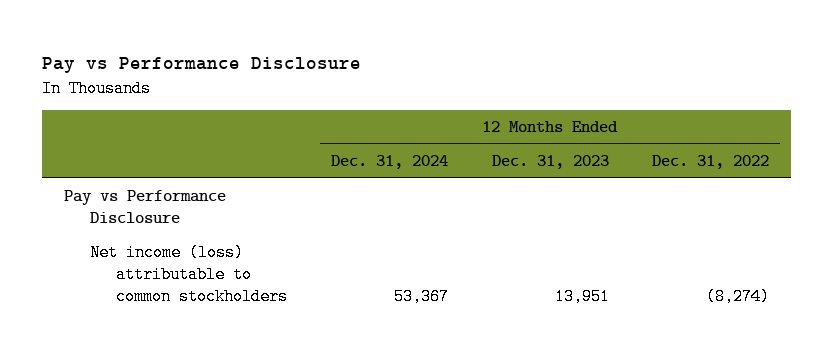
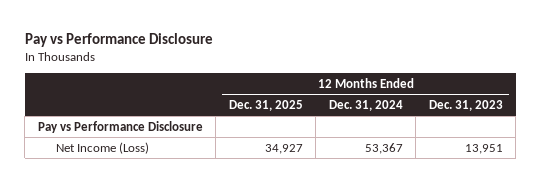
- | 12 Months Ended Dec. 31, 2024 | 12 Months Ended Dec. 31, 2023 | 12 Months Ended Dec. 31, 2022
+ | 12 Months Ended Dec. 31, 2025 | 12 Months Ended Dec. 31, 2024 | 12 Months Ended Dec. 31, 2023
- Net income (loss) attributable to common stockholders | 53,367 | 13,951 | (8,274)
+ Net Income (Loss) | 34,927 | 53,367 | 13,951

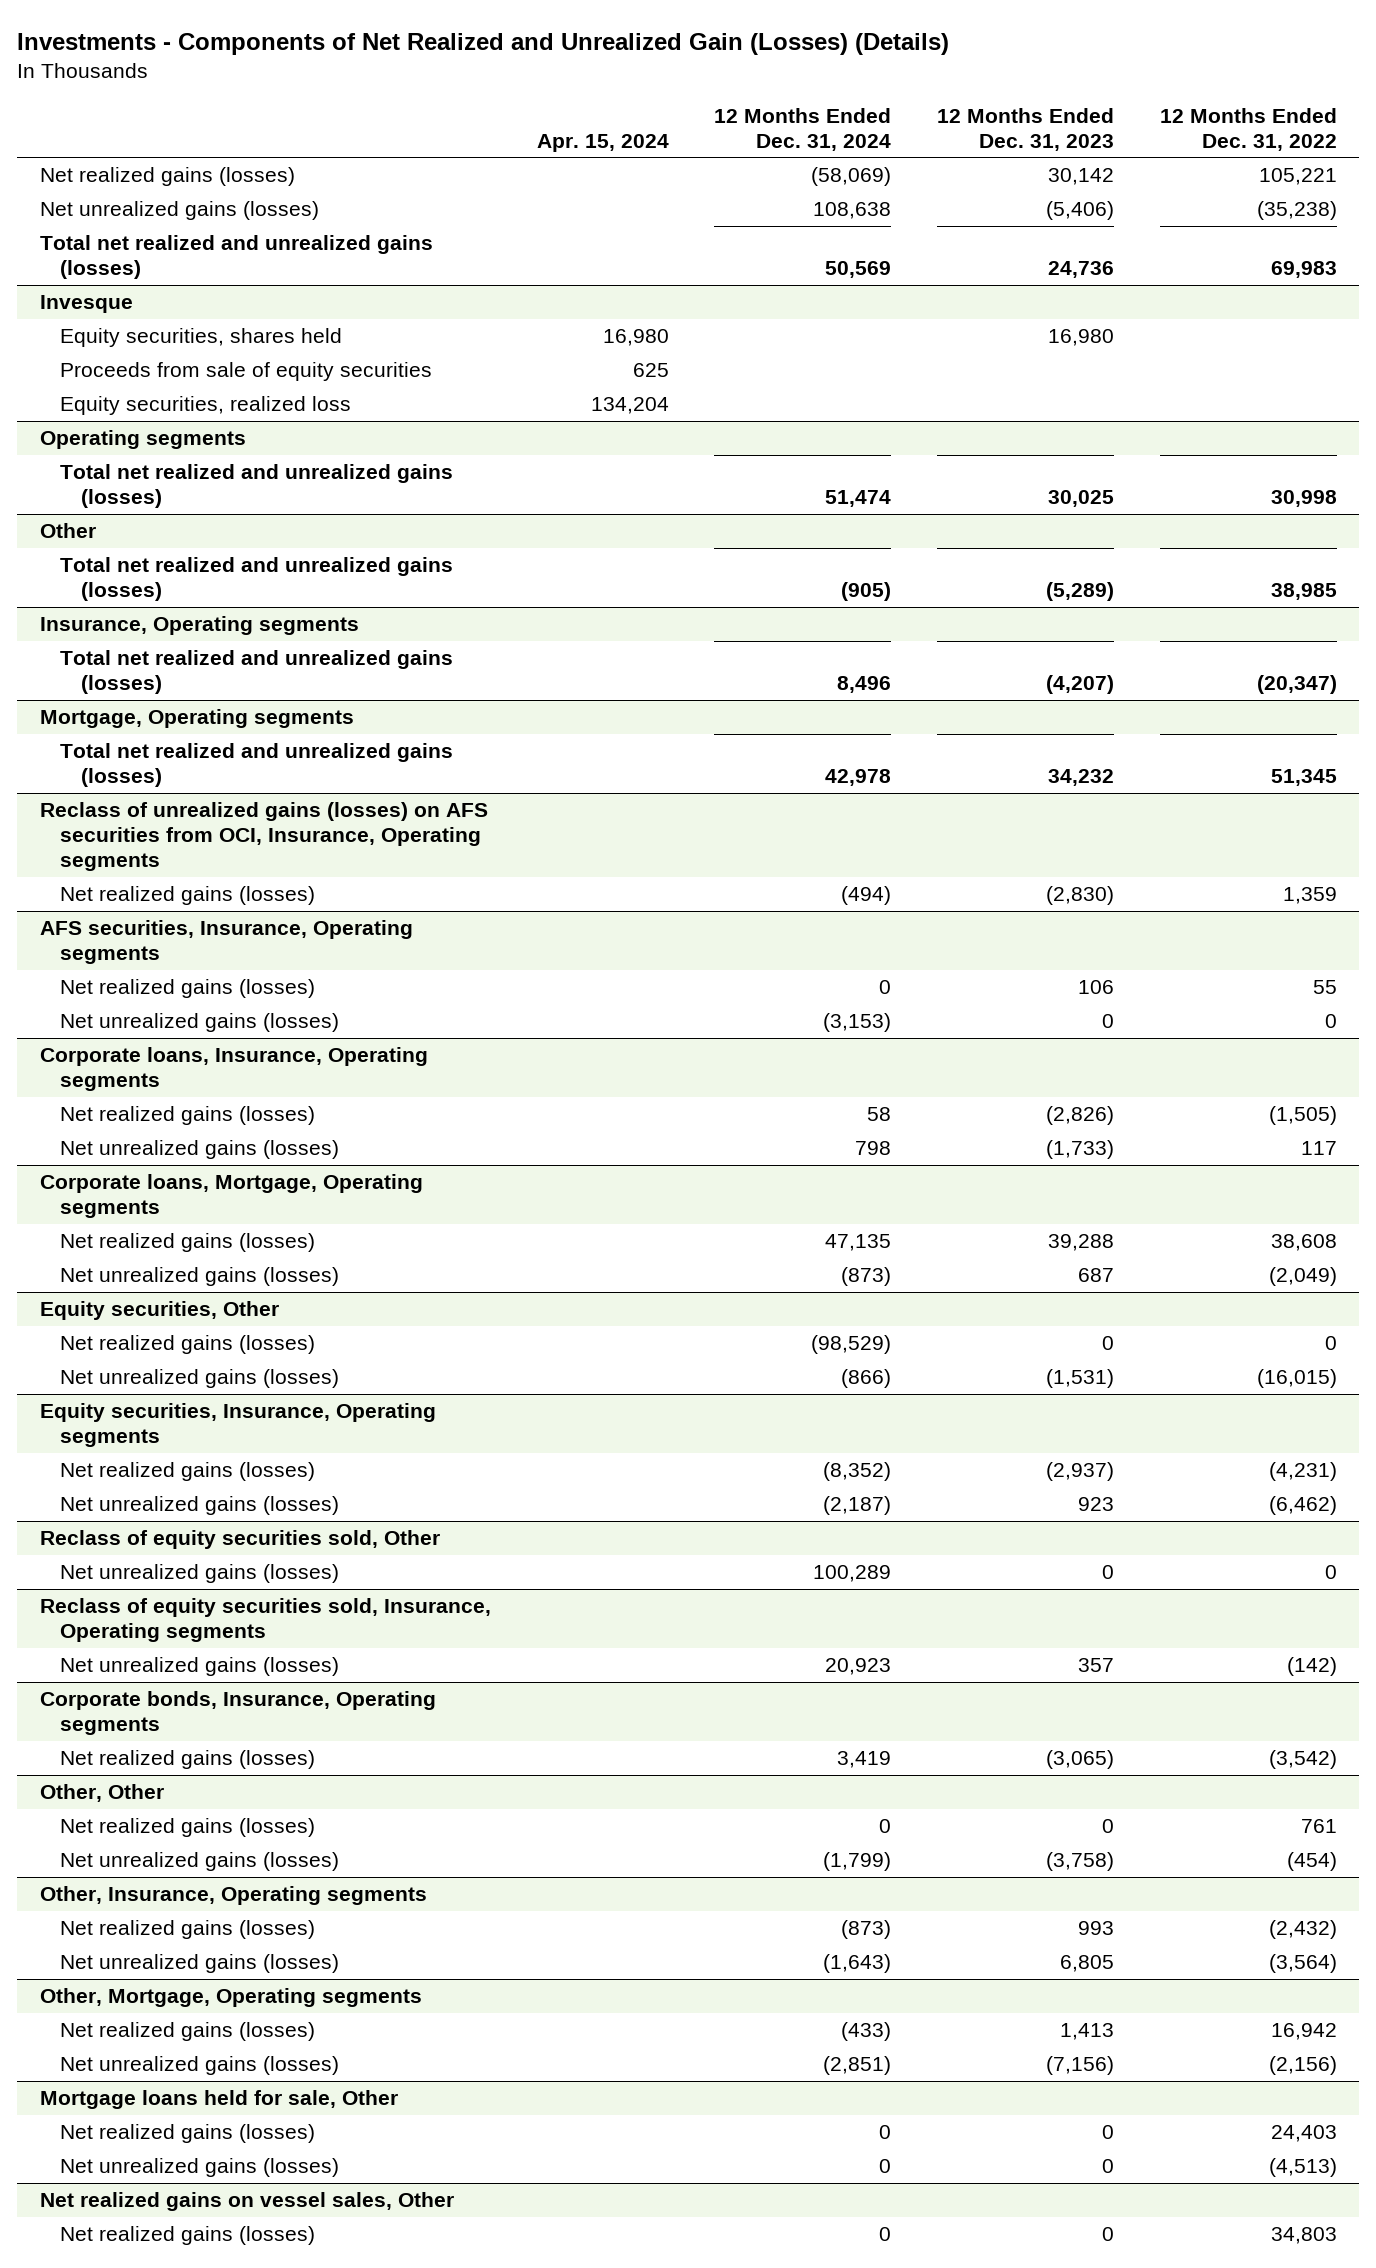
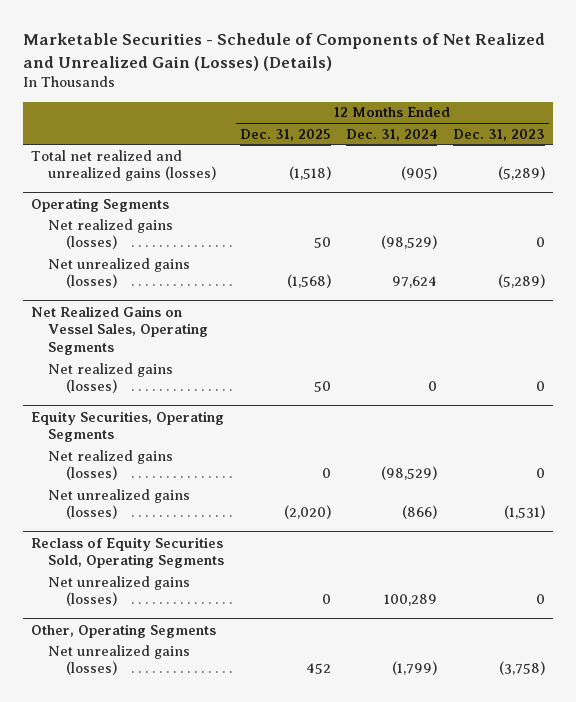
- Investments - Components of Net Realized and Unrealized Gain (Losses) (Details)
+ Marketable Securities - Schedule of Components of Net Realized and Unrealized Gain (Losses) (Details)
- | Apr. 15, 2024 | 12 Months Ended Dec. 31, 2024 | 12 Months Ended Dec. 31, 2023 | 12 Months Ended Dec. 31, 2022
+ | 12 Months Ended Dec. 31, 2025 | 12 Months Ended Dec. 31, 2024 | 12 Months Ended Dec. 31, 2023
- Net realized gains (losses) | | (58,069) | 30,142 | 105,221
- Net unrealized gains (losses) | | 108,638 | (5,406) | (35,238)
- Total net realized and unrealized gains (losses) | | 50,569 | 24,736 | 69,983
- Invesque
- Equity securities, shares held | 16,980 | | 16,980 |
- Proceeds from sale of equity securities | 625 | | |
- Equity securities, realized loss | 134,204 | | |
- Operating segments
- Total net realized and unrealized gains (losses) | | 51,474 | 30,025 | 30,998
- Other
- Insurance, Operating segments
- Total net realized and unrealized gains (losses) | | 8,496 | (4,207) | (20,347)
- Mortgage, Operating segments
- Total net realized and unrealized gains (losses) | | 42,978 | 34,232 | 51,345
- Reclass of unrealized gains (losses) on AFS securities from OCI, Insurance, Operating segments
- Net realized gains (losses) | | (494) | (2,830) | 1,359
- AFS securities, Insurance, Operating segments
- Net realized gains (losses) | | 0 | 106 | 55
- Net unrealized gains (losses) | | (3,153) | 0 | 0
- Corporate loans, Insurance, Operating segments
- Net realized gains (losses) | | 58 | (2,826) | (1,505)
- Net unrealized gains (losses) | | 798 | (1,733) | 117
- Corporate loans, Mortgage, Operating segments
- Net realized gains (losses) | | 47,135 | 39,288 | 38,608
- Net unrealized gains (losses) | | (873) | 687 | (2,049)
- Equity securities, Other
+ Operating Segments
+ Net unrealized gains (losses) | (1,568) | 97,624 | (5,289)
+ Net Realized Gains on Vessel Sales, Operating Segments
+ Net realized gains (losses) | 50 | 0 | 0
+ Equity Securities, Operating Segments
+ Net realized gains (losses) | 0 | (98,529) | 0
- Equity securities, Insurance, Operating segments
- Net realized gains (losses) | | (8,352) | (2,937) | (4,231)
- Net unrealized gains (losses) | | (2,187) | 923 | (6,462)
- Reclass of equity securities sold, Other
+ Reclass of Equity Securities Sold, Operating Segments
- Reclass of equity securities sold, Insurance, Operating segments
- Net unrealized gains (losses) | | 20,923 | 357 | (142)
- Corporate bonds, Insurance, Operating segments
- Net realized gains (losses) | | 3,419 | (3,065) | (3,542)
- Other, Other
- Net realized gains (losses) | | 0 | 0 | 761
+ Other, Operating Segments
- Other, Insurance, Operating segments
- Net realized gains (losses) | | (873) | 993 | (2,432)
- Net unrealized gains (losses) | | (1,643) | 6,805 | (3,564)
- Other, Mortgage, Operating segments
- Net realized gains (losses) | | (433) | 1,413 | 16,942
- Net unrealized gains (losses) | | (2,851) | (7,156) | (2,156)
- Mortgage loans held for sale, Other
- Net realized gains (losses) | | 0 | 0 | 24,403
- Net unrealized gains (losses) | | 0 | 0 | (4,513)
- Net realized gains on vessel sales, Other
- Net realized gains (losses) | | 0 | 0 | 34,803

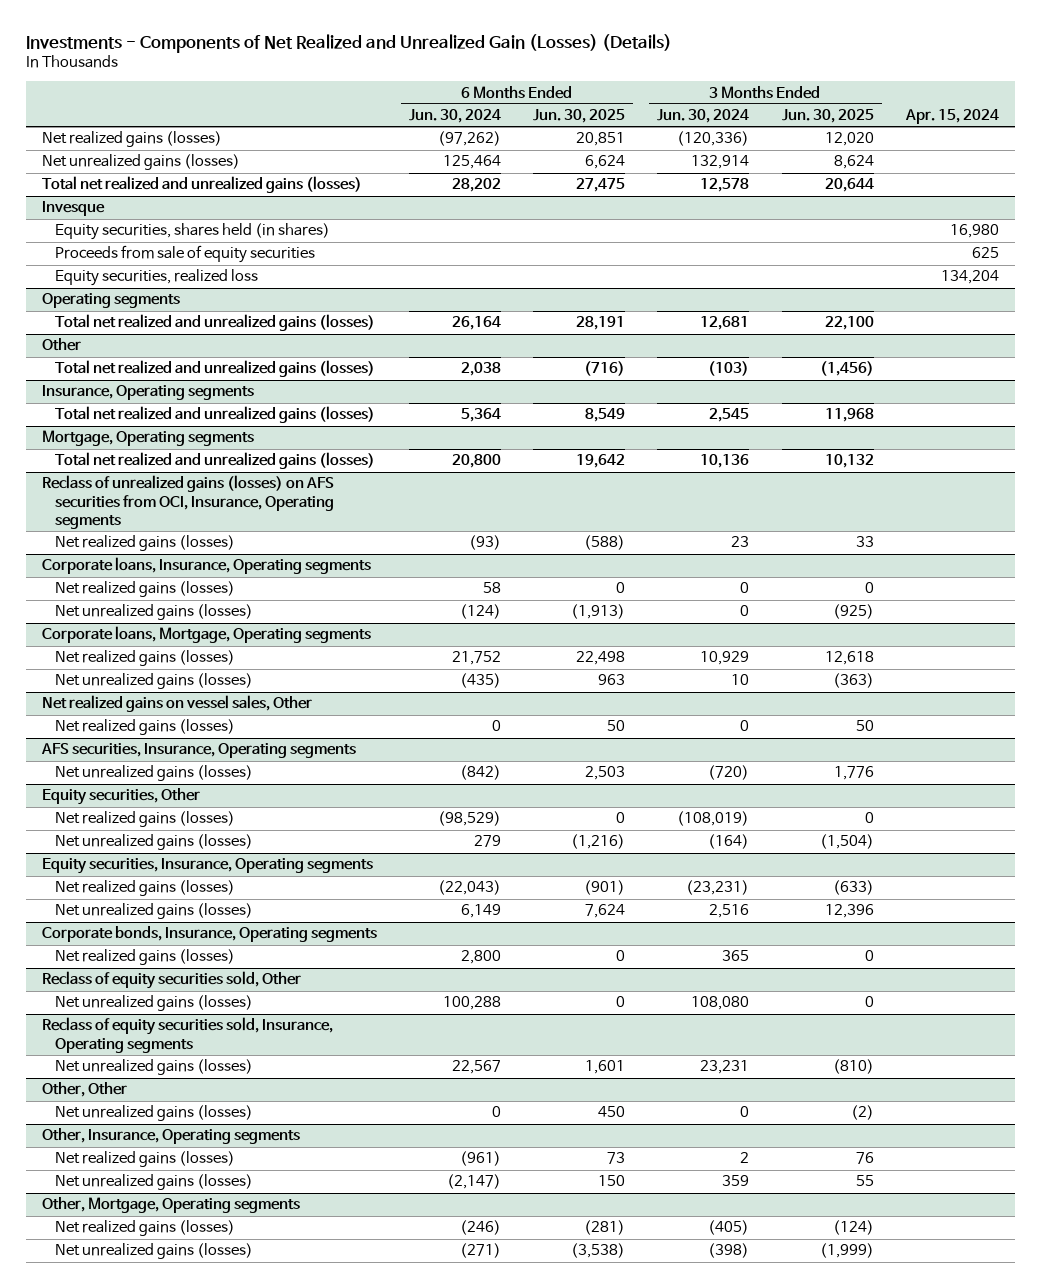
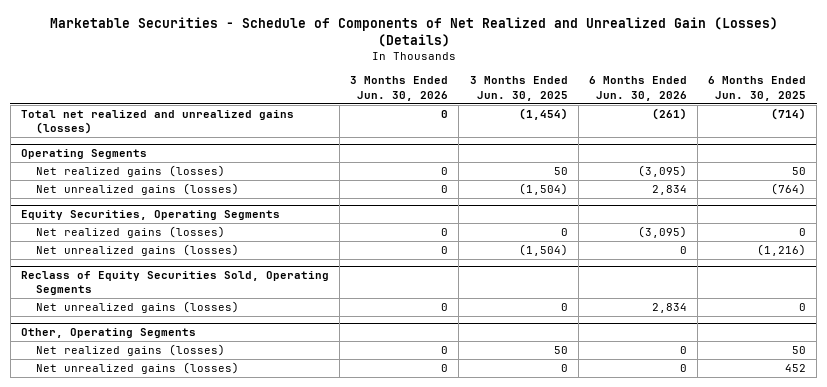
- Investments - Components of Net Realized and Unrealized Gain (Losses) (Details)
+ Marketable Securities - Schedule of Components of Net Realized and Unrealized Gain (Losses) (Details)
- | 6 Months Ended Jun. 30, 2024 | 6 Months Ended Jun. 30, 2025 | 3 Months Ended Jun. 30, 2024 | 3 Months Ended Jun. 30, 2025 | Apr. 15, 2024
+ | 3 Months Ended Jun. 30, 2026 | 3 Months Ended Jun. 30, 2025 | 6 Months Ended Jun. 30, 2026 | 6 Months Ended Jun. 30, 2025
- Net realized gains (losses) | (97,262) | 20,851 | (120,336) | 12,020 |
- Net unrealized gains (losses) | 125,464 | 6,624 | 132,914 | 8,624 |
- Total net realized and unrealized gains (losses) | 28,202 | 27,475 | 12,578 | 20,644 |
- Invesque
- Equity securities, shares held (in shares) | | | | | 16,980
- Proceeds from sale of equity securities | | | | | 625
- Equity securities, realized loss | | | | | 134,204
- Operating segments
- Total net realized and unrealized gains (losses) | 26,164 | 28,191 | 12,681 | 22,100 |
- Other
- Total net realized and unrealized gains (losses) | 2,038 | (716) | (103) | (1,456) |
- Insurance, Operating segments
- Total net realized and unrealized gains (losses) | 5,364 | 8,549 | 2,545 | 11,968 |
- Mortgage, Operating segments
- Total net realized and unrealized gains (losses) | 20,800 | 19,642 | 10,136 | 10,132 |
- Reclass of unrealized gains (losses) on AFS securities from OCI, Insurance, Operating segments
- Net realized gains (losses) | (93) | (588) | 23 | 33 |
- Corporate loans, Insurance, Operating segments
- Net realized gains (losses) | 58 | 0 | 0 | 0 |
- Net unrealized gains (losses) | (124) | (1,913) | 0 | (925) |
- Corporate loans, Mortgage, Operating segments
- Net realized gains (losses) | 21,752 | 22,498 | 10,929 | 12,618 |
- Net unrealized gains (losses) | (435) | 963 | 10 | (363) |
- Net realized gains on vessel sales, Other
+ Total net realized and unrealized gains (losses) | 0 | (1,454) | (261) | (714)
+ Operating Segments
- AFS securities, Insurance, Operating segments
- Net unrealized gains (losses) | (842) | 2,503 | (720) | 1,776 |
- Equity securities, Other
+ Net unrealized gains (losses) | 0 | (1,504) | 2,834 | (764)
+ Equity Securities, Operating Segments
- Equity securities, Insurance, Operating segments
- Net realized gains (losses) | (22,043) | (901) | (23,231) | (633) |
- Net unrealized gains (losses) | 6,149 | 7,624 | 2,516 | 12,396 |
- Corporate bonds, Insurance, Operating segments
- Net realized gains (losses) | 2,800 | 0 | 365 | 0 |
- Reclass of equity securities sold, Other
+ Reclass of Equity Securities Sold, Operating Segments
- Reclass of equity securities sold, Insurance, Operating segments
- Net unrealized gains (losses) | 22,567 | 1,601 | 23,231 | (810) |
- Other, Other
- Net unrealized gains (losses) | 0 | 450 | 0 | (2) |
- Other, Insurance, Operating segments
- Net realized gains (losses) | (961) | 73 | 2 | 76 |
- Net unrealized gains (losses) | (2,147) | 150 | 359 | 55 |
- Other, Mortgage, Operating segments
- Net realized gains (losses) | (246) | (281) | (405) | (124) |
- Net unrealized gains (losses) | (271) | (3,538) | (398) | (1,999) |
+ Other, Operating Segments
+ Net realized gains (losses) | 0 | 50 | 0 | 50
+ Net unrealized gains (losses) | 0 | 0 | 0 | 452

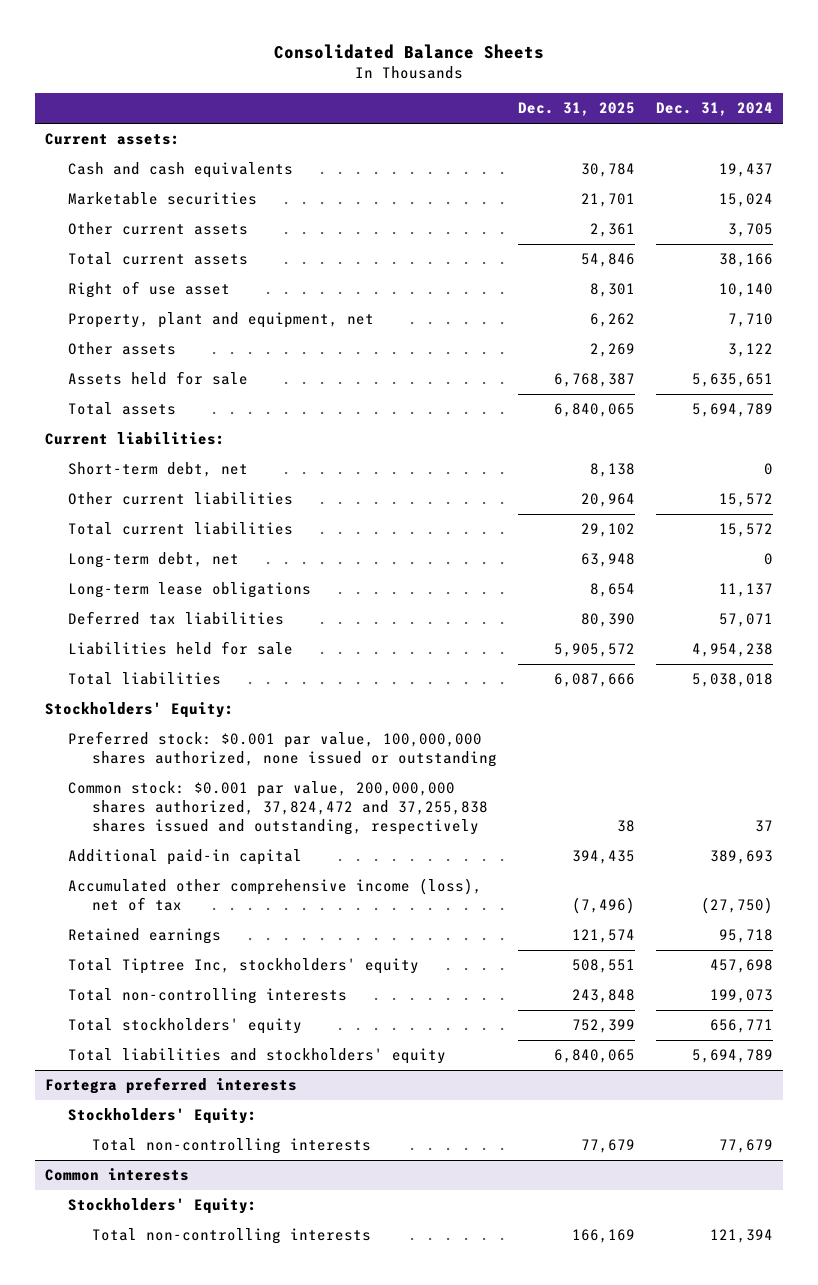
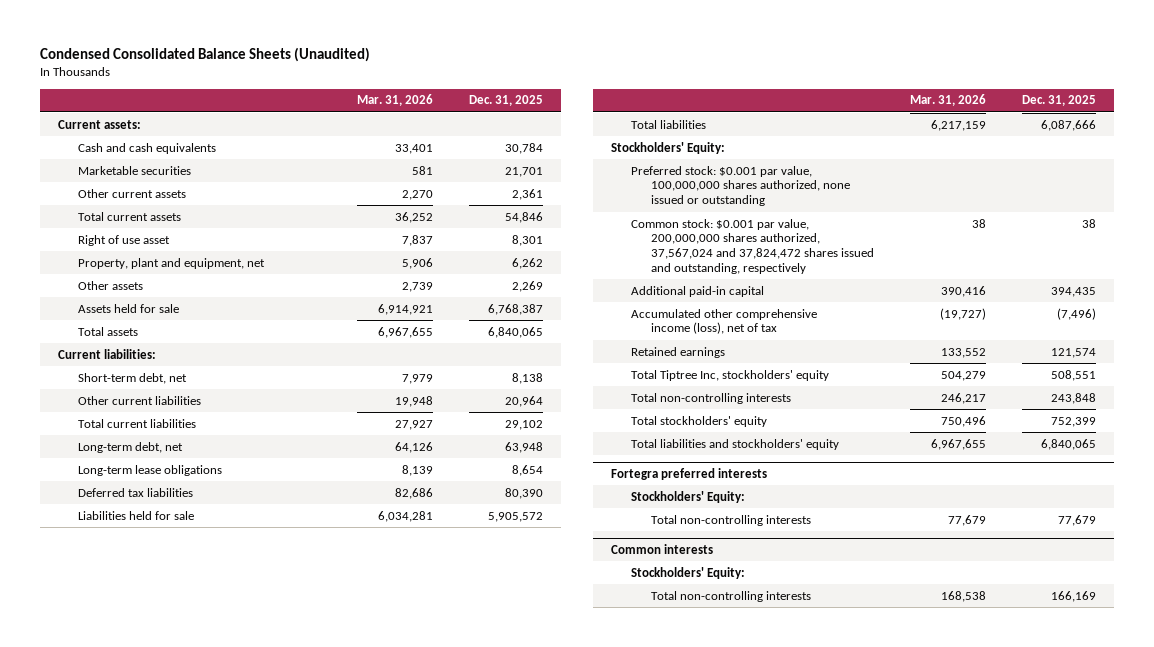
- Consolidated Balance Sheets
+ Condensed Consolidated Balance Sheets (Unaudited)
- | Dec. 31, 2025 | Dec. 31, 2024
+ | Mar. 31, 2026 | Dec. 31, 2025
- Common stock: $0.001 par value, 200,000,000 shares authorized, 37,824,472 and 37,255,838 shares issued and outstanding, respectively | 38 | 37
+ Common stock: $0.001 par value, 200,000,000 shares authorized, 37,567,024 and 37,824,472 shares issued and outstanding, respectively | 38 | 38

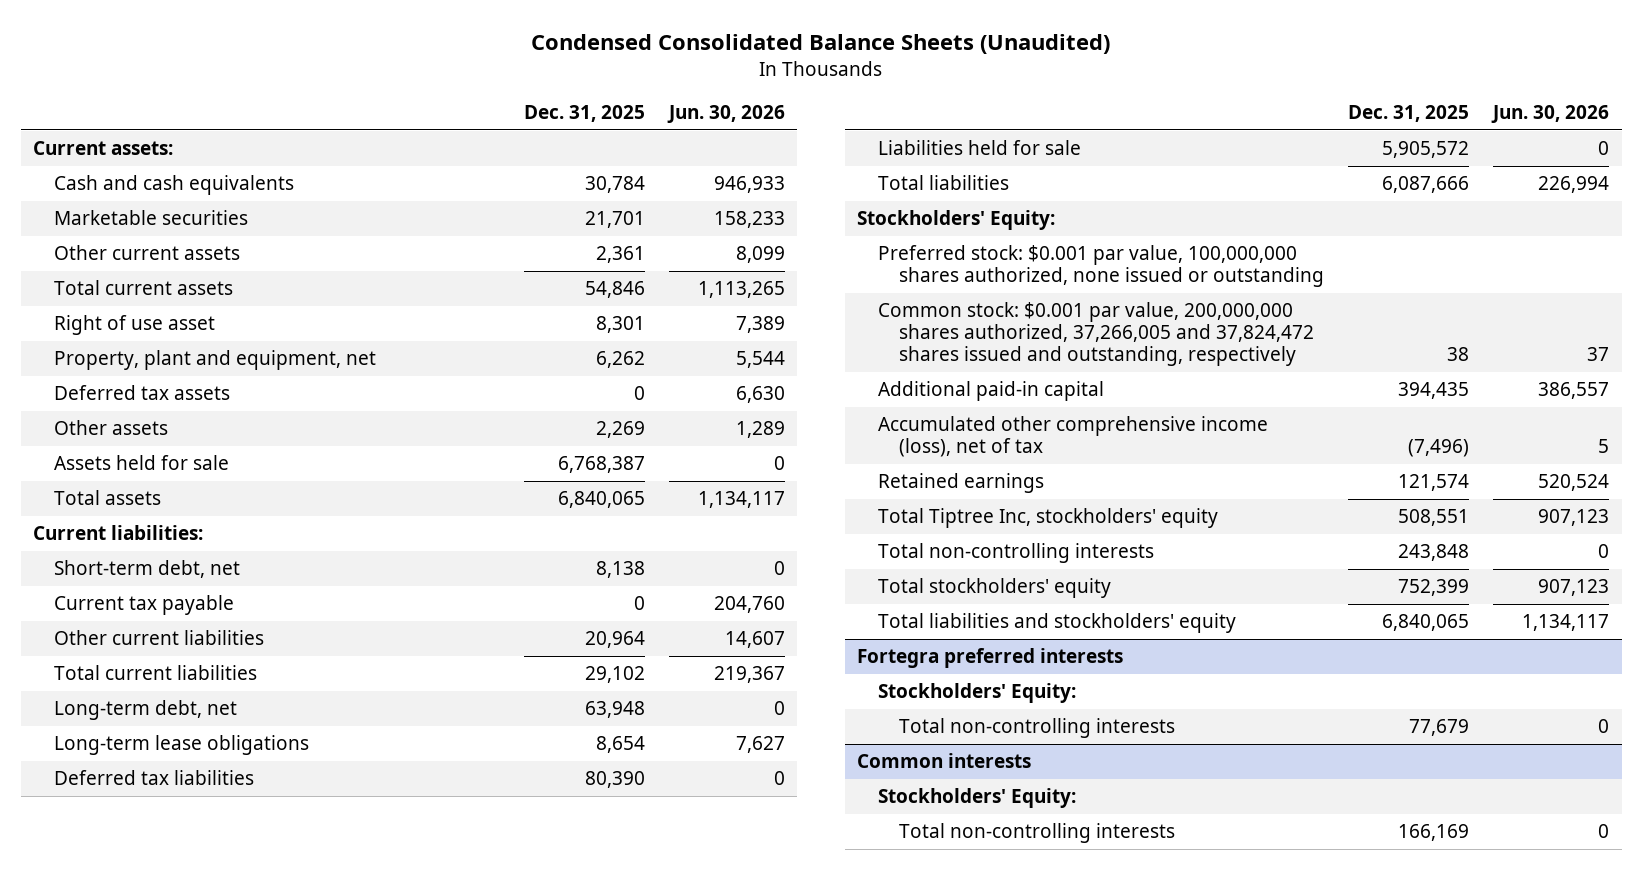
- | Mar. 31, 2026 | Dec. 31, 2025
+ | Dec. 31, 2025 | Jun. 30, 2026
+ Deferred tax assets | 0 | 6,630
+ Current tax payable | 0 | 204,760
- Common stock: $0.001 par value, 200,000,000 shares authorized, 37,567,024 and 37,824,472 shares issued and outstanding, respectively | 38 | 38
+ Common stock: $0.001 par value, 200,000,000 shares authorized, 37,266,005 and 37,824,472 shares issued and outstanding, respectively | 38 | 37

